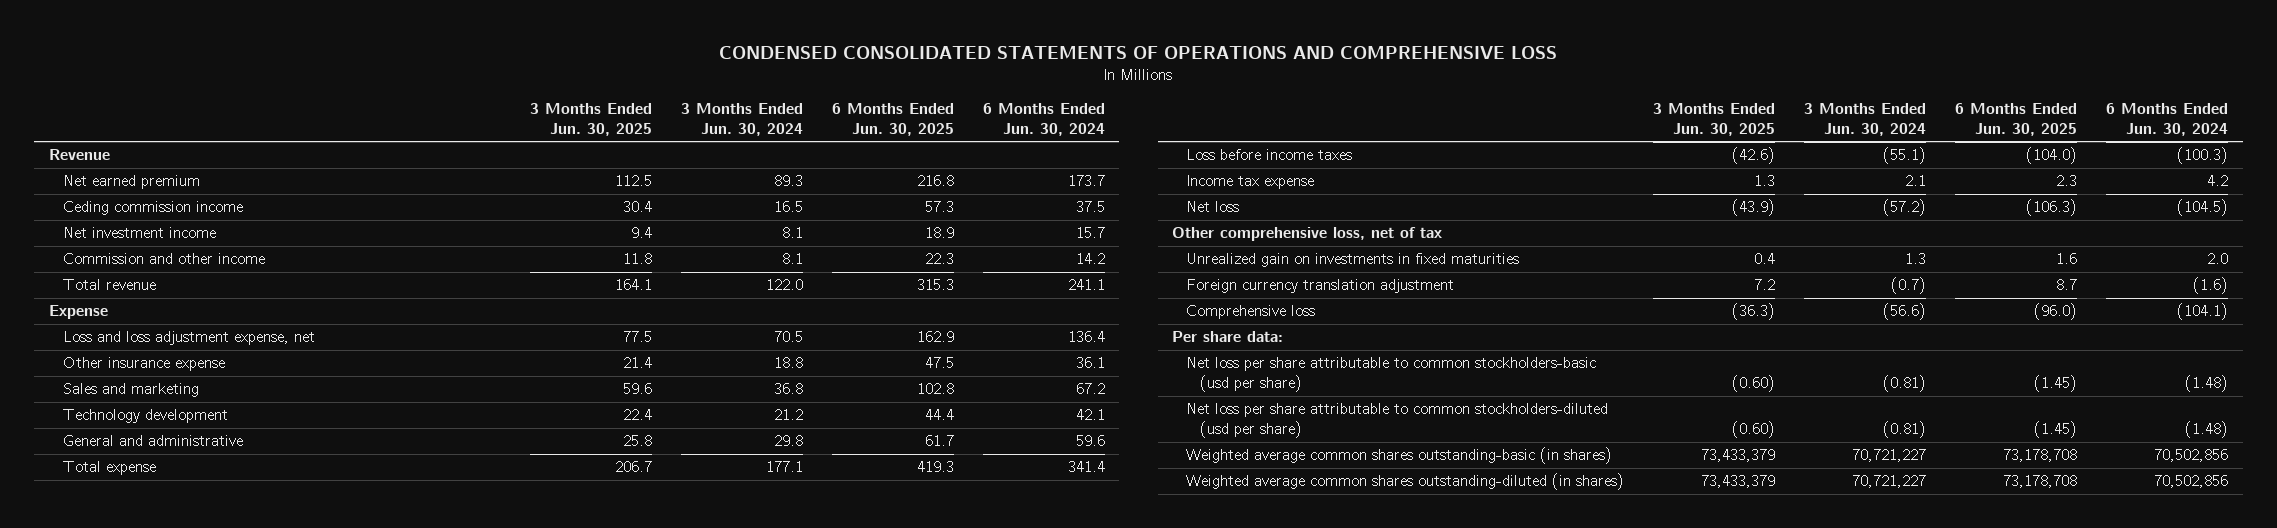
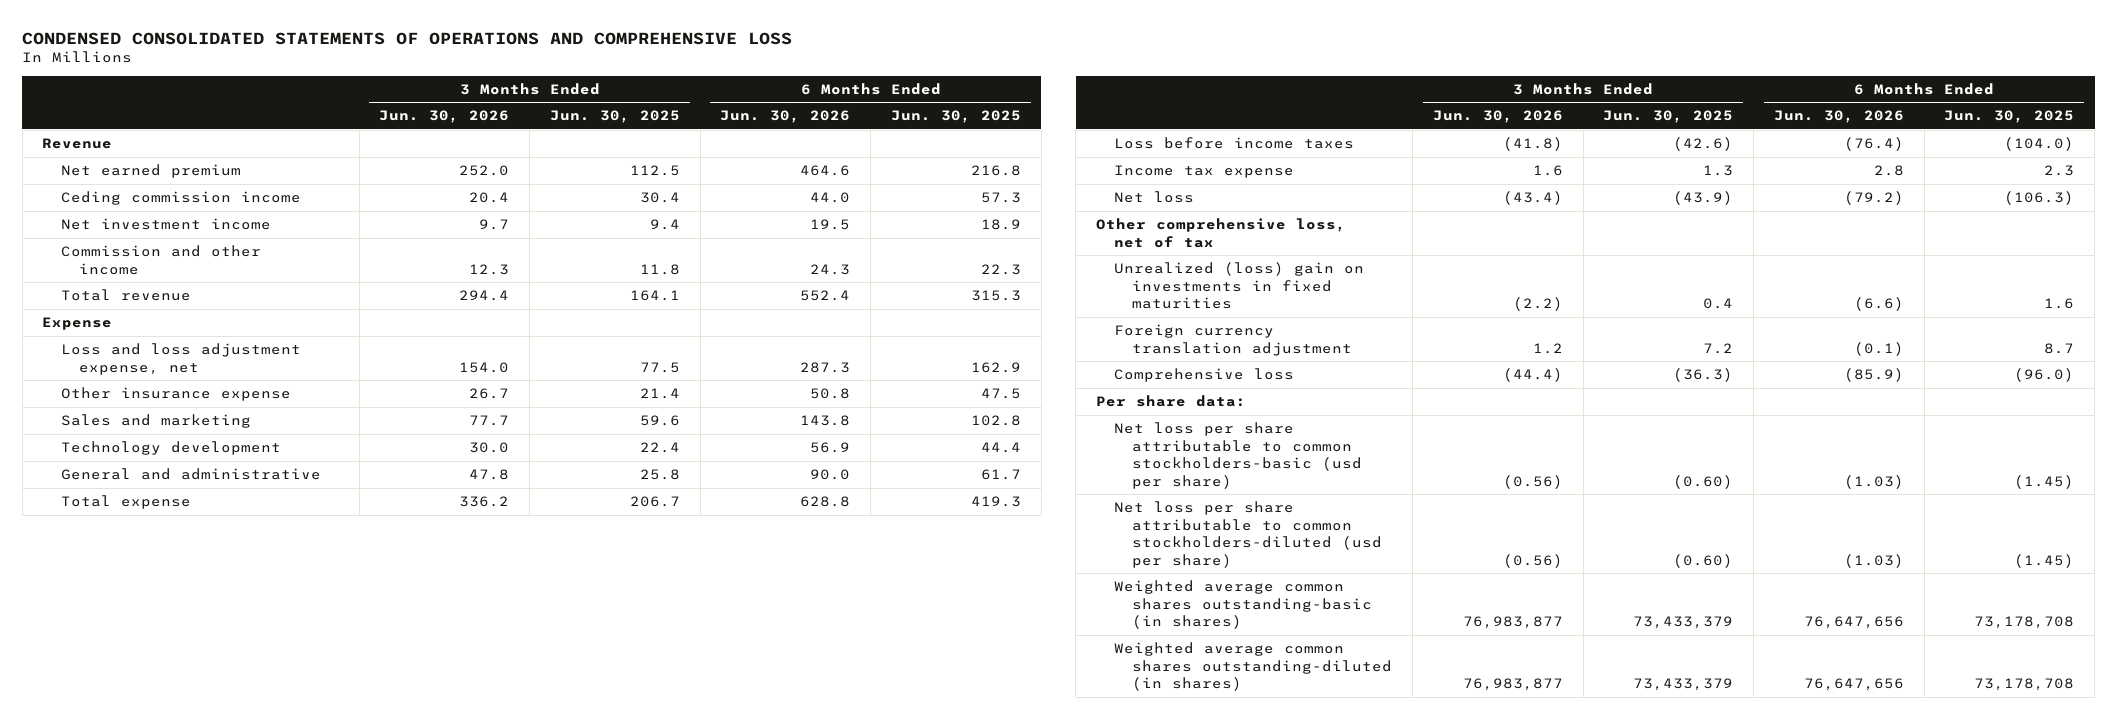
- | 3 Months Ended Jun. 30, 2025 | 3 Months Ended Jun. 30, 2024 | 6 Months Ended Jun. 30, 2025 | 6 Months Ended Jun. 30, 2024
+ | 3 Months Ended Jun. 30, 2026 | 3 Months Ended Jun. 30, 2025 | 6 Months Ended Jun. 30, 2026 | 6 Months Ended Jun. 30, 2025
- Unrealized gain on investments in fixed maturities | 0.4 | 1.3 | 1.6 | 2.0
+ Unrealized (loss) gain on investments in fixed maturities | (2.2) | 0.4 | (6.6) | 1.6

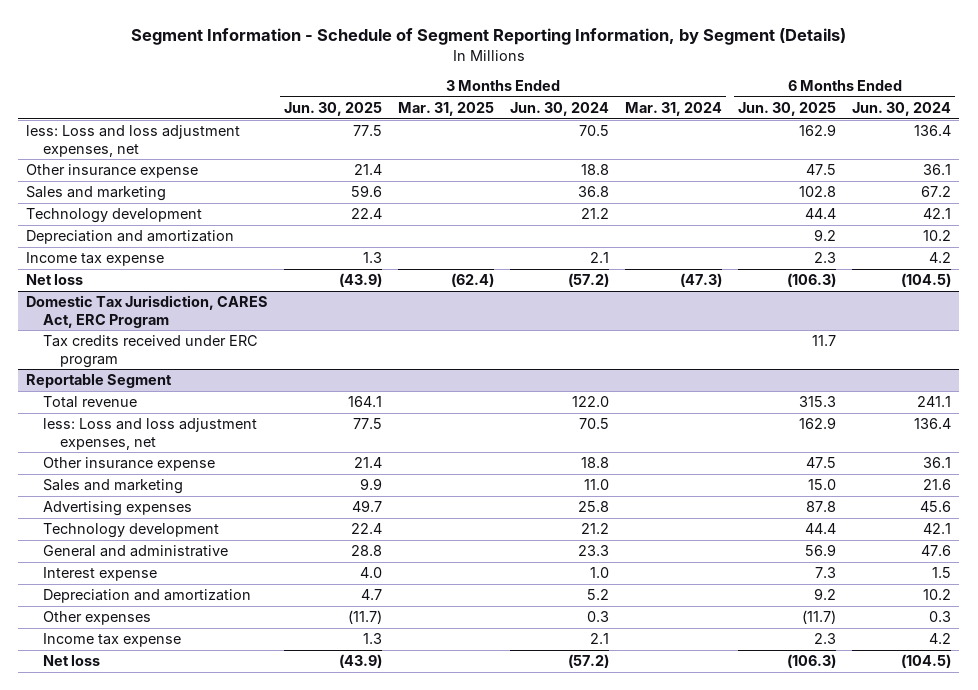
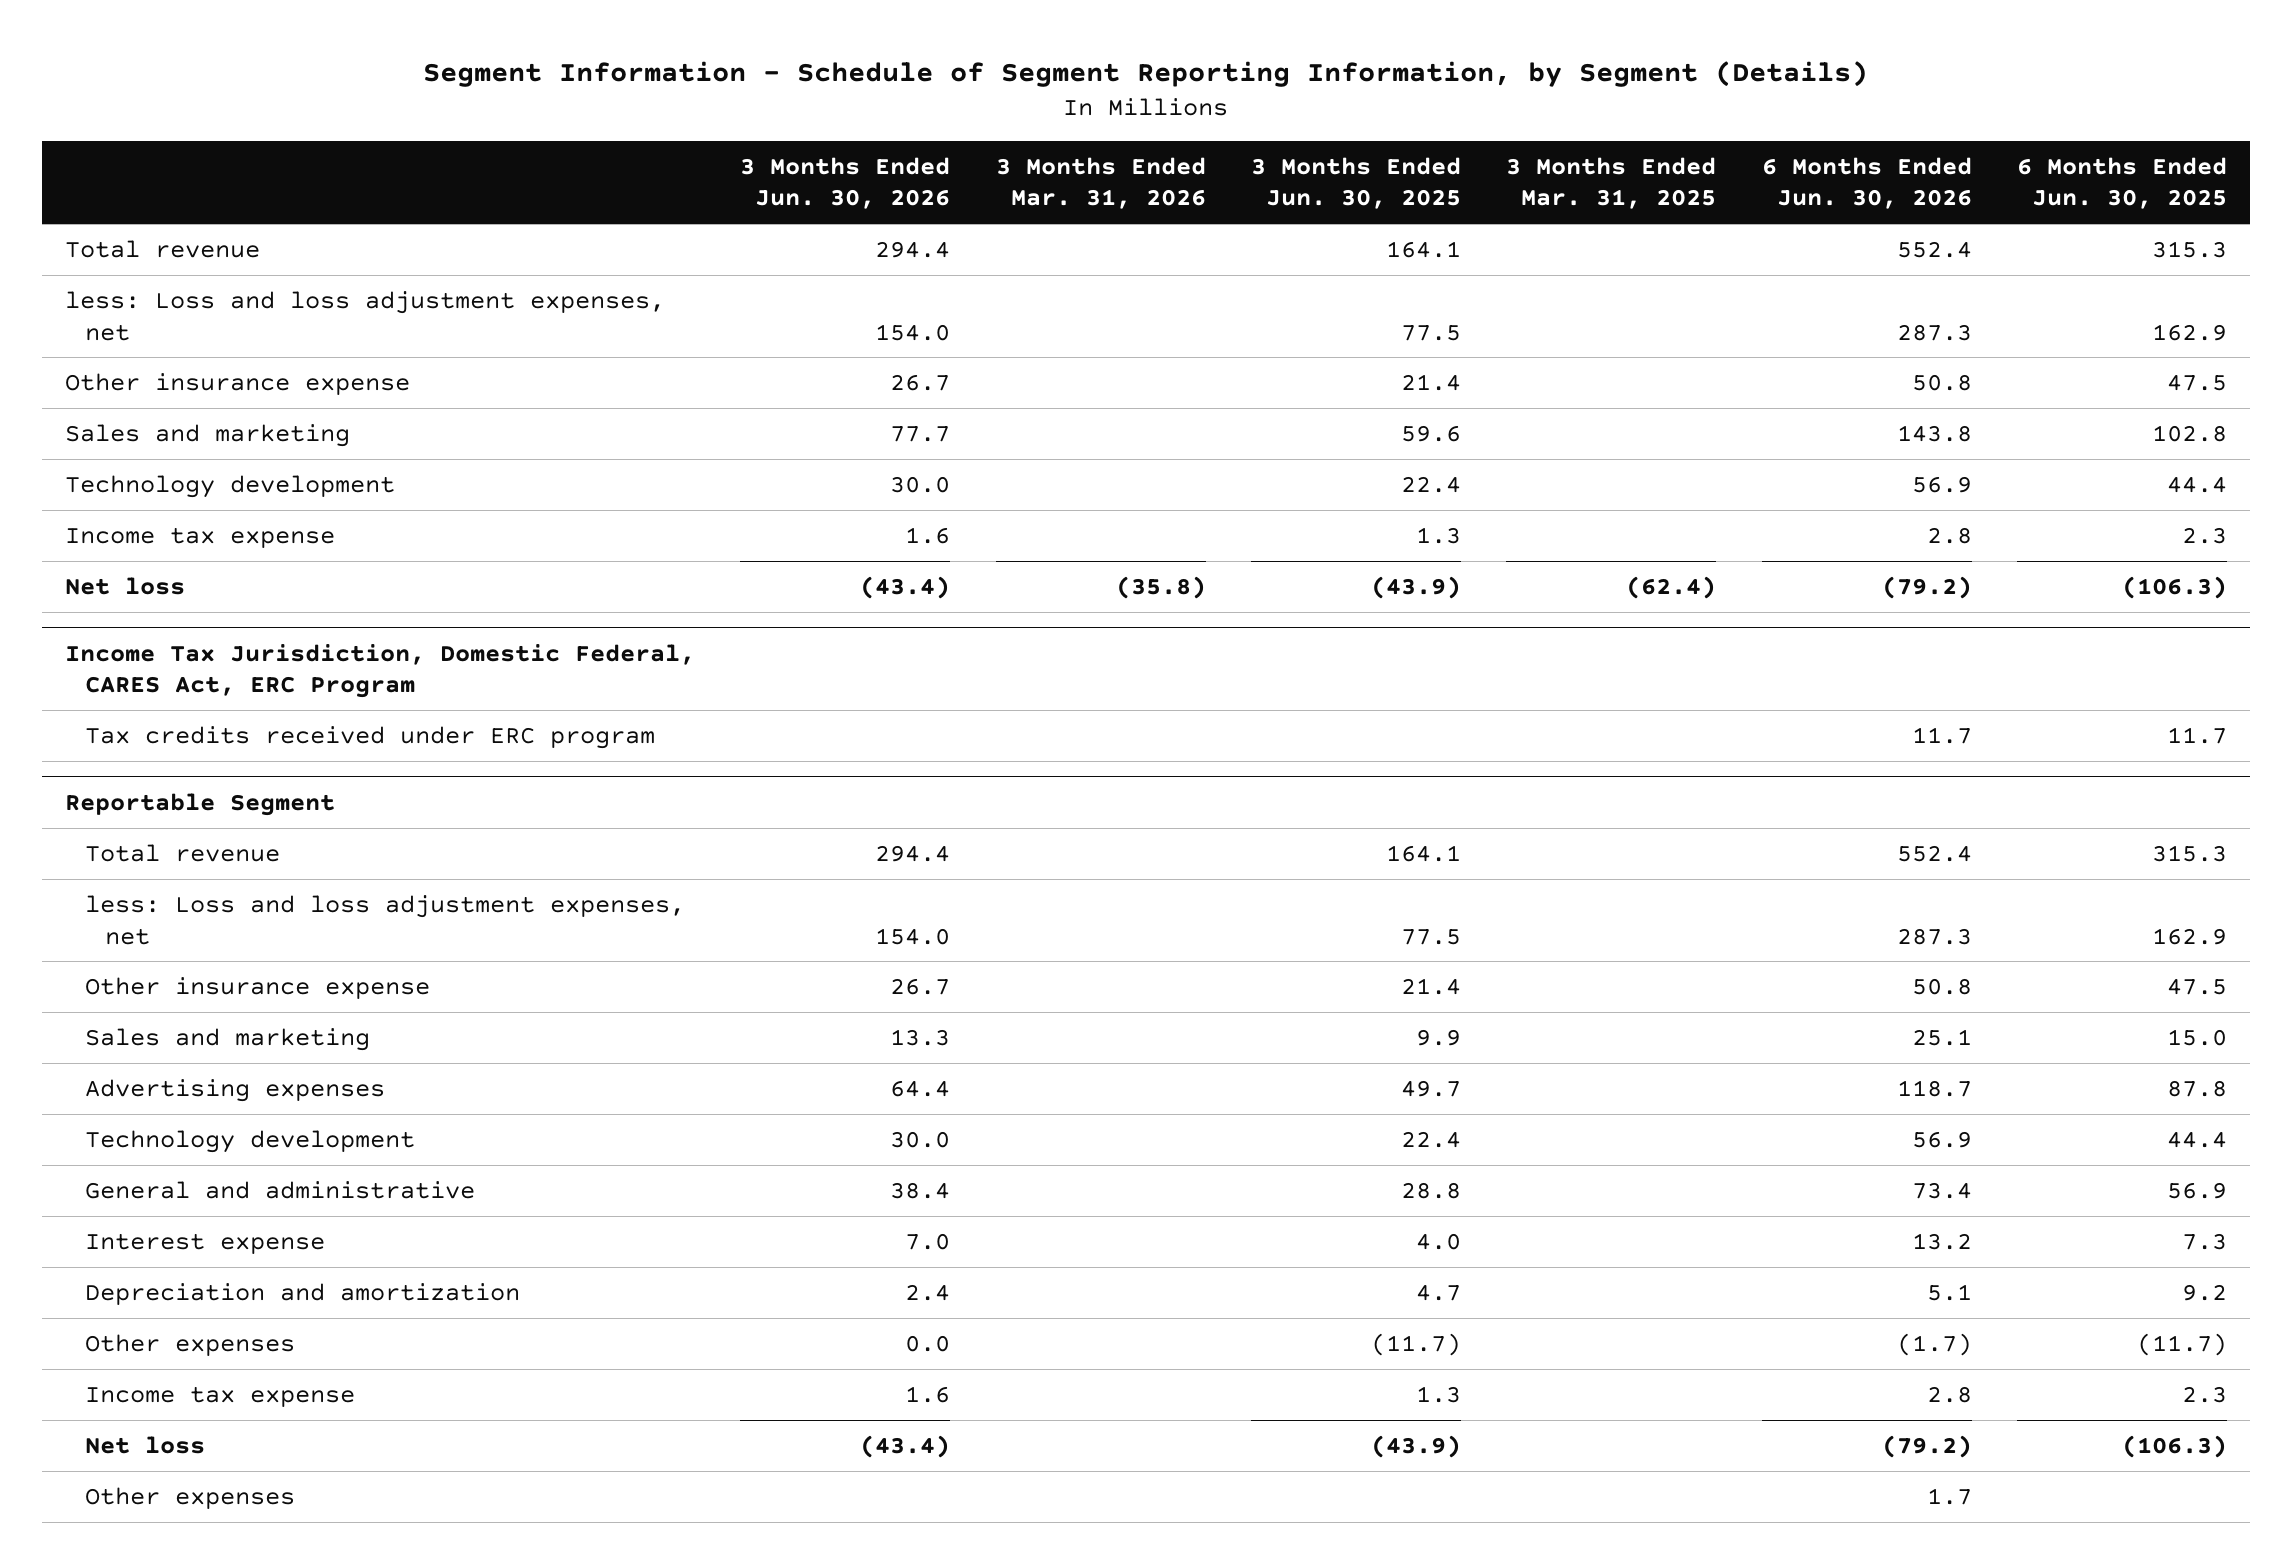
- | 3 Months Ended Jun. 30, 2025 | 3 Months Ended Mar. 31, 2025 | 3 Months Ended Jun. 30, 2024 | 3 Months Ended Mar. 31, 2024 | 6 Months Ended Jun. 30, 2025 | 6 Months Ended Jun. 30, 2024
+ | 3 Months Ended Jun. 30, 2026 | 3 Months Ended Mar. 31, 2026 | 3 Months Ended Jun. 30, 2025 | 3 Months Ended Mar. 31, 2025 | 6 Months Ended Jun. 30, 2026 | 6 Months Ended Jun. 30, 2025
+ Total revenue | 294.4 | | 164.1 | | 552.4 | 315.3
- Depreciation and amortization | | | | | 9.2 | 10.2
- Domestic Tax Jurisdiction, CARES Act, ERC Program
+ Income Tax Jurisdiction, Domestic Federal, CARES Act, ERC Program
@ Reportable Segment
+ Other expenses | | | | | 1.7 |

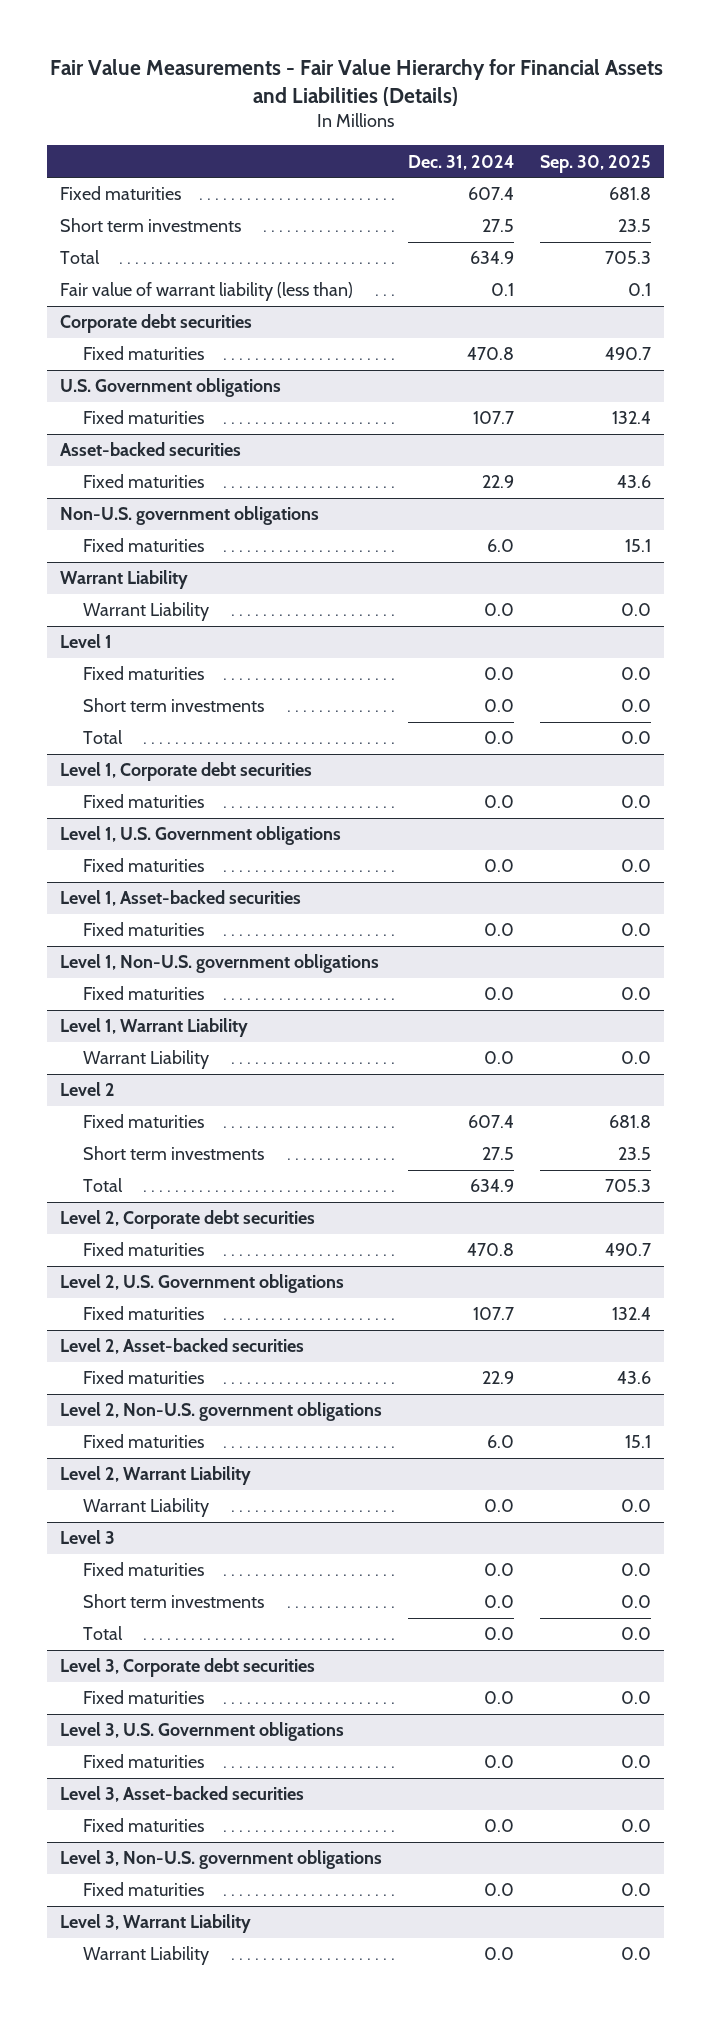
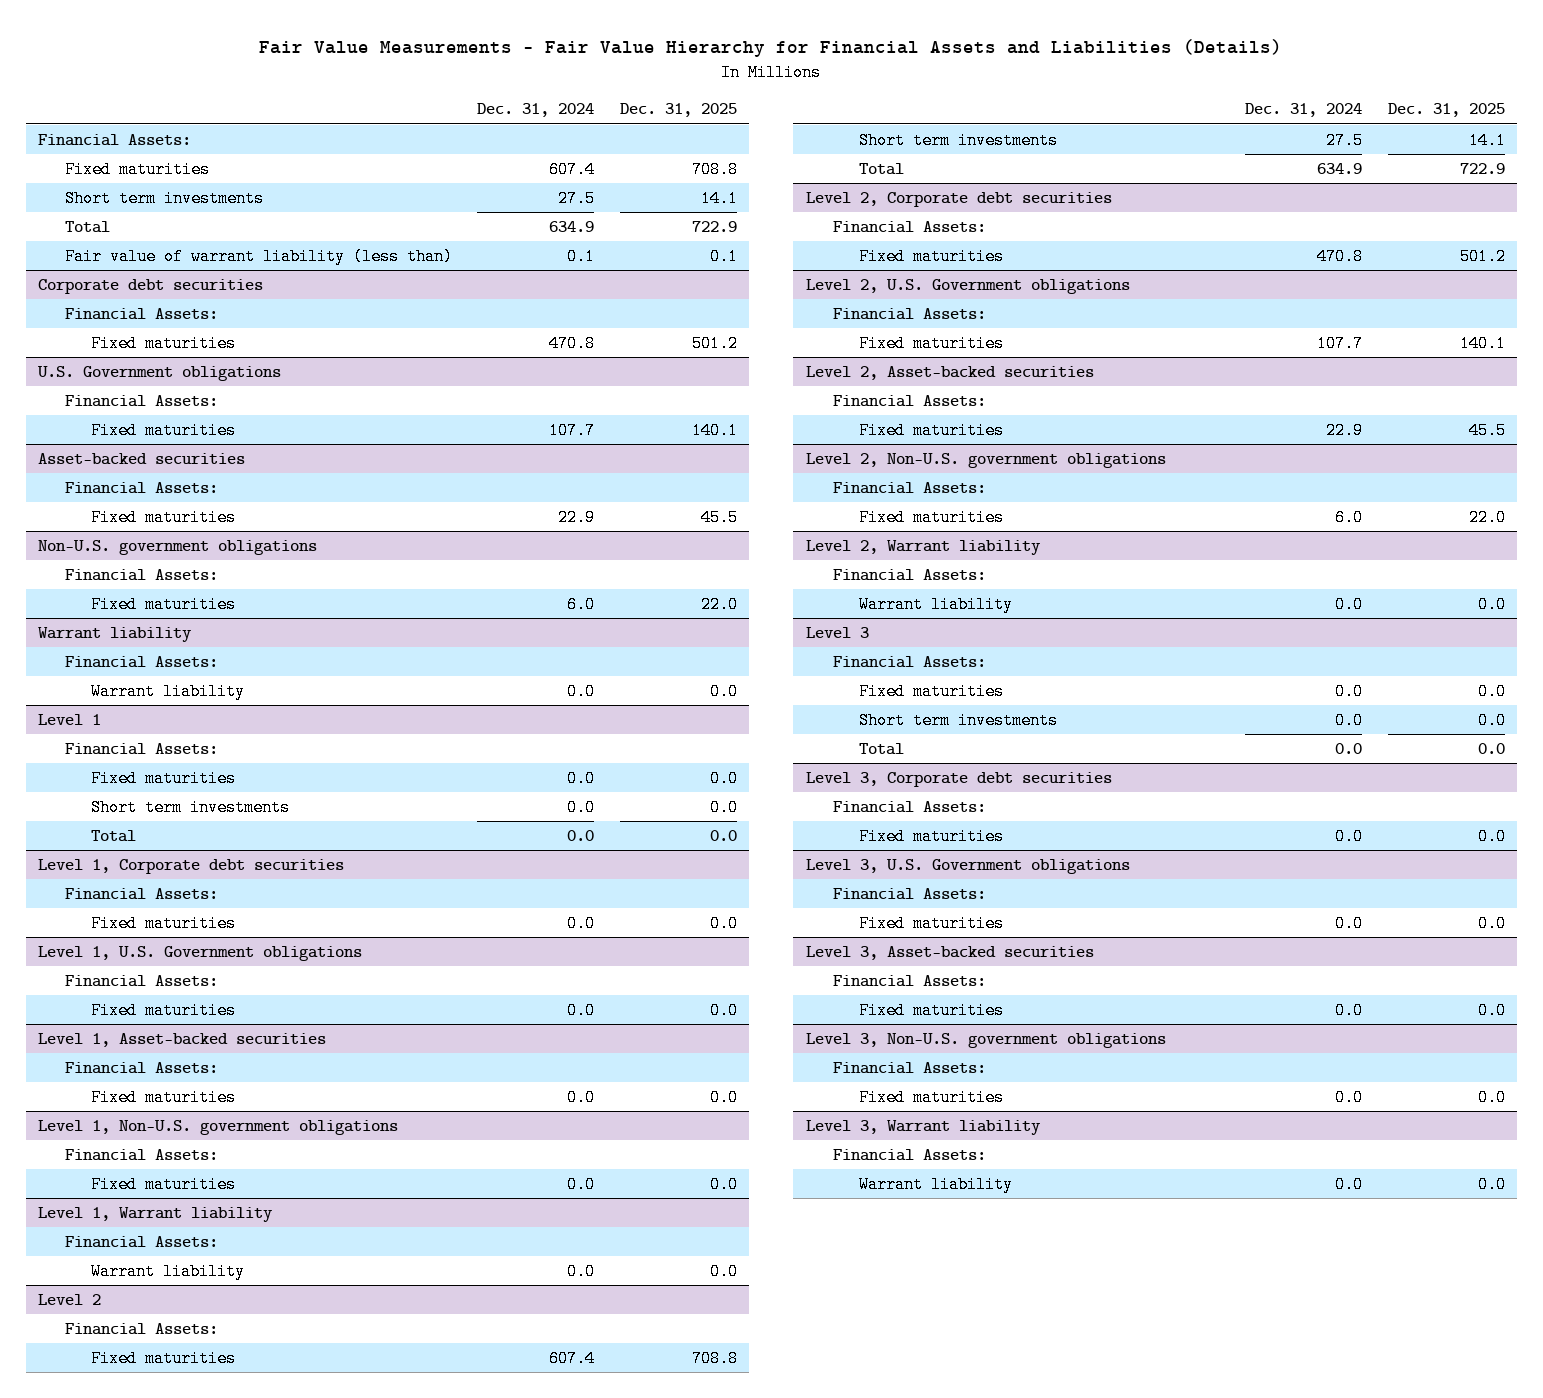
- | Dec. 31, 2024 | Sep. 30, 2025
+ | Dec. 31, 2024 | Dec. 31, 2025
+ Financial Assets:
@ Corporate debt securities
+ Financial Assets:
@ U.S. Government obligations
+ Financial Assets:
@ Asset-backed securities
+ Financial Assets:
@ Non-U.S. government obligations
+ Financial Assets:
- Warrant Liability
- Warrant Liability | 0.0 | 0.0
+ Warrant liability
+ Financial Assets:
+ Warrant liability | 0.0 | 0.0
@ Level 1
+ Financial Assets:
@ Level 1, Corporate debt securities
+ Financial Assets:
@ Level 1, U.S. Government obligations
+ Financial Assets:
@ Level 1, Asset-backed securities
+ Financial Assets:
@ Level 1, Non-U.S. government obligations
+ Financial Assets:
- Level 1, Warrant Liability
- Warrant Liability | 0.0 | 0.0
+ Level 1, Warrant liability
+ Financial Assets:
+ Warrant liability | 0.0 | 0.0
@ Level 2
+ Financial Assets:
@ Level 2, Corporate debt securities
+ Financial Assets:
@ Level 2, U.S. Government obligations
+ Financial Assets:
@ Level 2, Asset-backed securities
+ Financial Assets:
@ Level 2, Non-U.S. government obligations
+ Financial Assets:
- Level 2, Warrant Liability
- Warrant Liability | 0.0 | 0.0
+ Level 2, Warrant liability
+ Financial Assets:
+ Warrant liability | 0.0 | 0.0
@ Level 3
+ Financial Assets:
@ Level 3, Corporate debt securities
+ Financial Assets:
@ Level 3, U.S. Government obligations
+ Financial Assets:
@ Level 3, Asset-backed securities
+ Financial Assets:
@ Level 3, Non-U.S. government obligations
+ Financial Assets:
- Level 3, Warrant Liability
- Warrant Liability | 0.0 | 0.0
+ Level 3, Warrant liability
+ Financial Assets:
+ Warrant liability | 0.0 | 0.0

